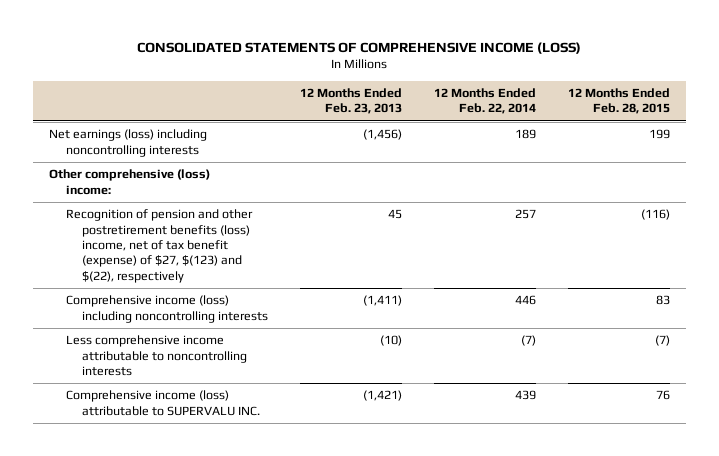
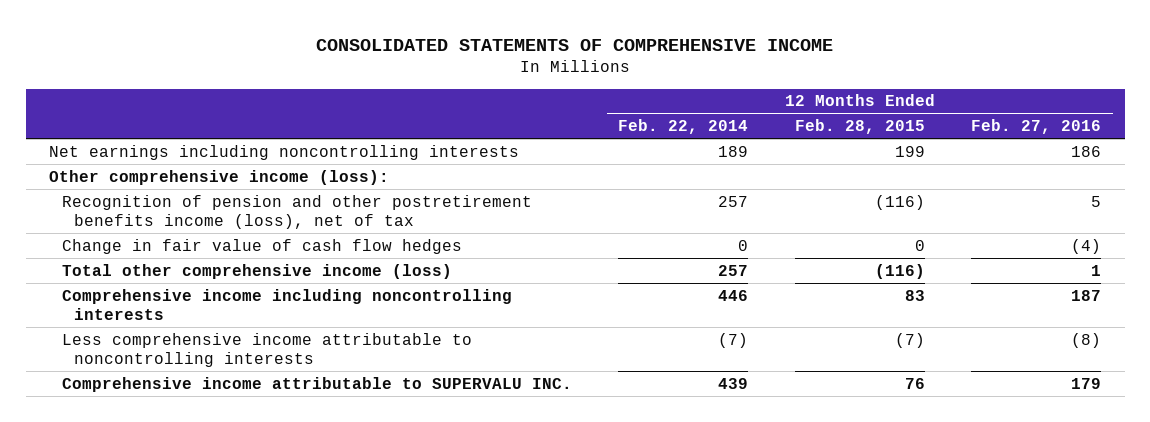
- CONSOLIDATED STATEMENTS OF COMPREHENSIVE INCOME (LOSS)
+ CONSOLIDATED STATEMENTS OF COMPREHENSIVE INCOME
- | 12 Months Ended Feb. 23, 2013 | 12 Months Ended Feb. 22, 2014 | 12 Months Ended Feb. 28, 2015
+ | 12 Months Ended Feb. 22, 2014 | 12 Months Ended Feb. 28, 2015 | 12 Months Ended Feb. 27, 2016
- Net earnings (loss) including noncontrolling interests | (1,456) | 189 | 199
- Other comprehensive (loss) income:
- Recognition of pension and other postretirement benefits (loss) income, net of tax benefit (expense) of $27, $(123) and $(22), respectively | 45 | 257 | (116)
- Comprehensive income (loss) including noncontrolling interests | (1,411) | 446 | 83
+ Net earnings including noncontrolling interests | 189 | 199 | 186
+ Other comprehensive income (loss):
+ Recognition of pension and other postretirement benefits income (loss), net of tax | 257 | (116) | 5
+ Change in fair value of cash flow hedges | 0 | 0 | (4)
+ Total other comprehensive income (loss) | 257 | (116) | 1
+ Comprehensive income including noncontrolling interests | 446 | 83 | 187
- Comprehensive income (loss) attributable to SUPERVALU INC. | (1,421) | 439 | 76
+ Comprehensive income attributable to SUPERVALU INC. | 439 | 76 | 179

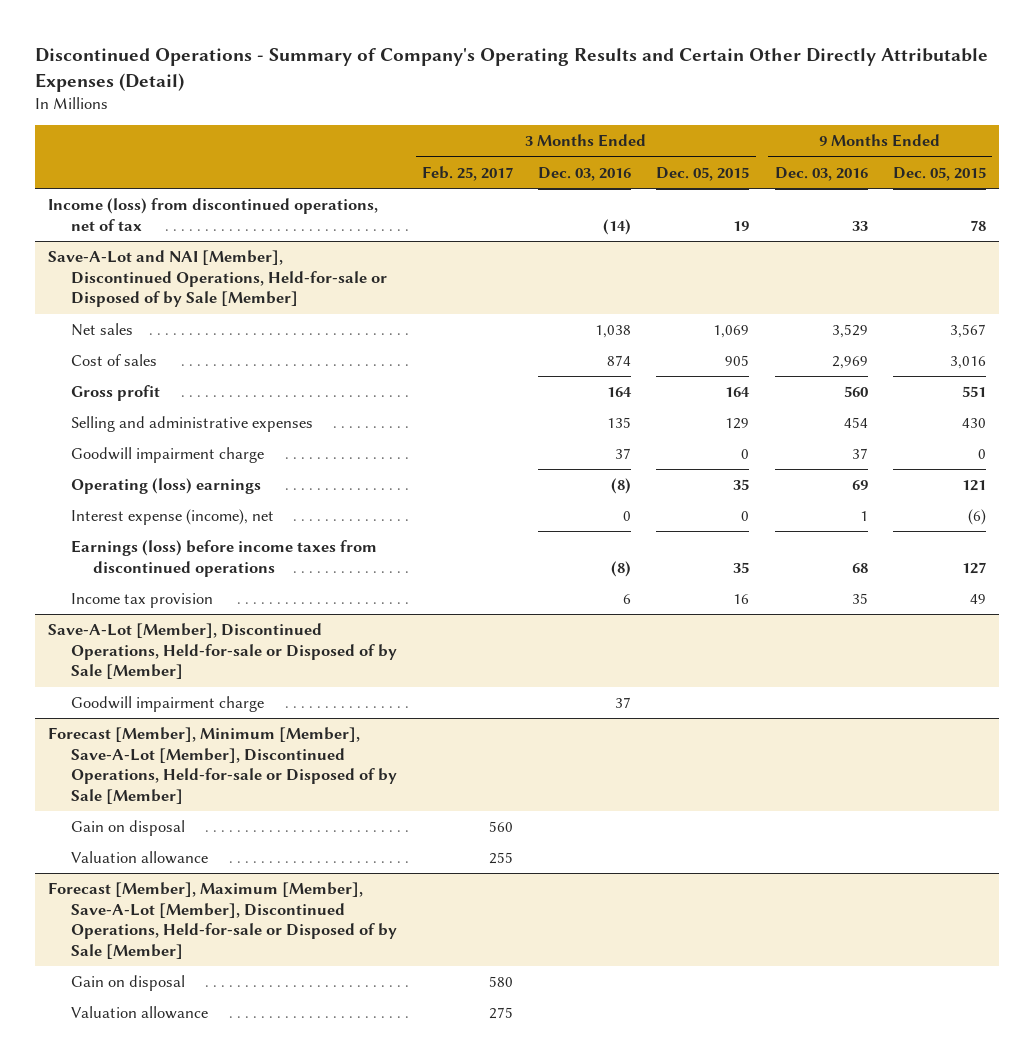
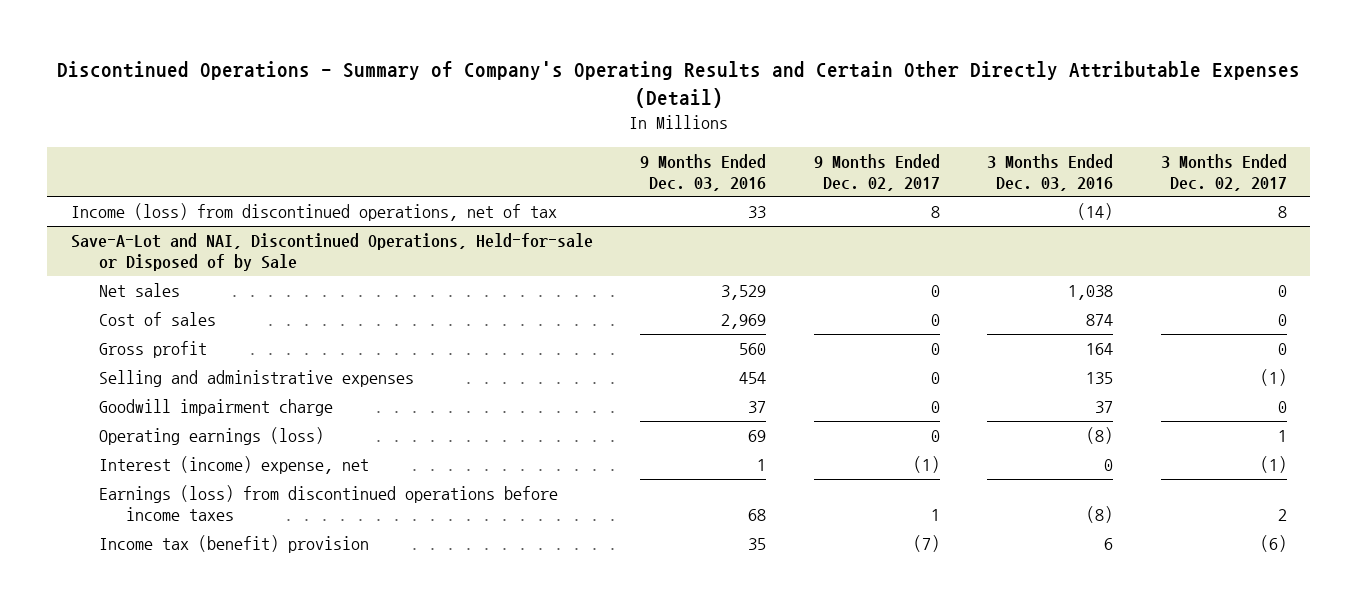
- | 3 Months Ended Feb. 25, 2017 | 3 Months Ended Dec. 03, 2016 | 3 Months Ended Dec. 05, 2015 | 9 Months Ended Dec. 03, 2016 | 9 Months Ended Dec. 05, 2015
+ | 9 Months Ended Dec. 03, 2016 | 9 Months Ended Dec. 02, 2017 | 3 Months Ended Dec. 03, 2016 | 3 Months Ended Dec. 02, 2017
- Save-A-Lot and NAI [Member], Discontinued Operations, Held-for-sale or Disposed of by Sale [Member]
+ Save-A-Lot and NAI, Discontinued Operations, Held-for-sale or Disposed of by Sale
- Operating (loss) earnings | | (8) | 35 | 69 | 121
- Interest expense (income), net | | 0 | 0 | 1 | (6)
- Earnings (loss) before income taxes from discontinued operations | | (8) | 35 | 68 | 127
- Income tax provision | | 6 | 16 | 35 | 49
- Save-A-Lot [Member], Discontinued Operations, Held-for-sale or Disposed of by Sale [Member]
- Goodwill impairment charge | | 37 | | |
- Forecast [Member], Minimum [Member], Save-A-Lot [Member], Discontinued Operations, Held-for-sale or Disposed of by Sale [Member]
- Gain on disposal | 560 | | | |
- Valuation allowance | 255 | | | |
- Forecast [Member], Maximum [Member], Save-A-Lot [Member], Discontinued Operations, Held-for-sale or Disposed of by Sale [Member]
- Gain on disposal | 580 | | | |
- Valuation allowance | 275 | | | |
+ Operating earnings (loss) | 69 | 0 | (8) | 1
+ Interest (income) expense, net | 1 | (1) | 0 | (1)
+ Earnings (loss) from discontinued operations before income taxes | 68 | 1 | (8) | 2
+ Income tax (benefit) provision | 35 | (7) | 6 | (6)

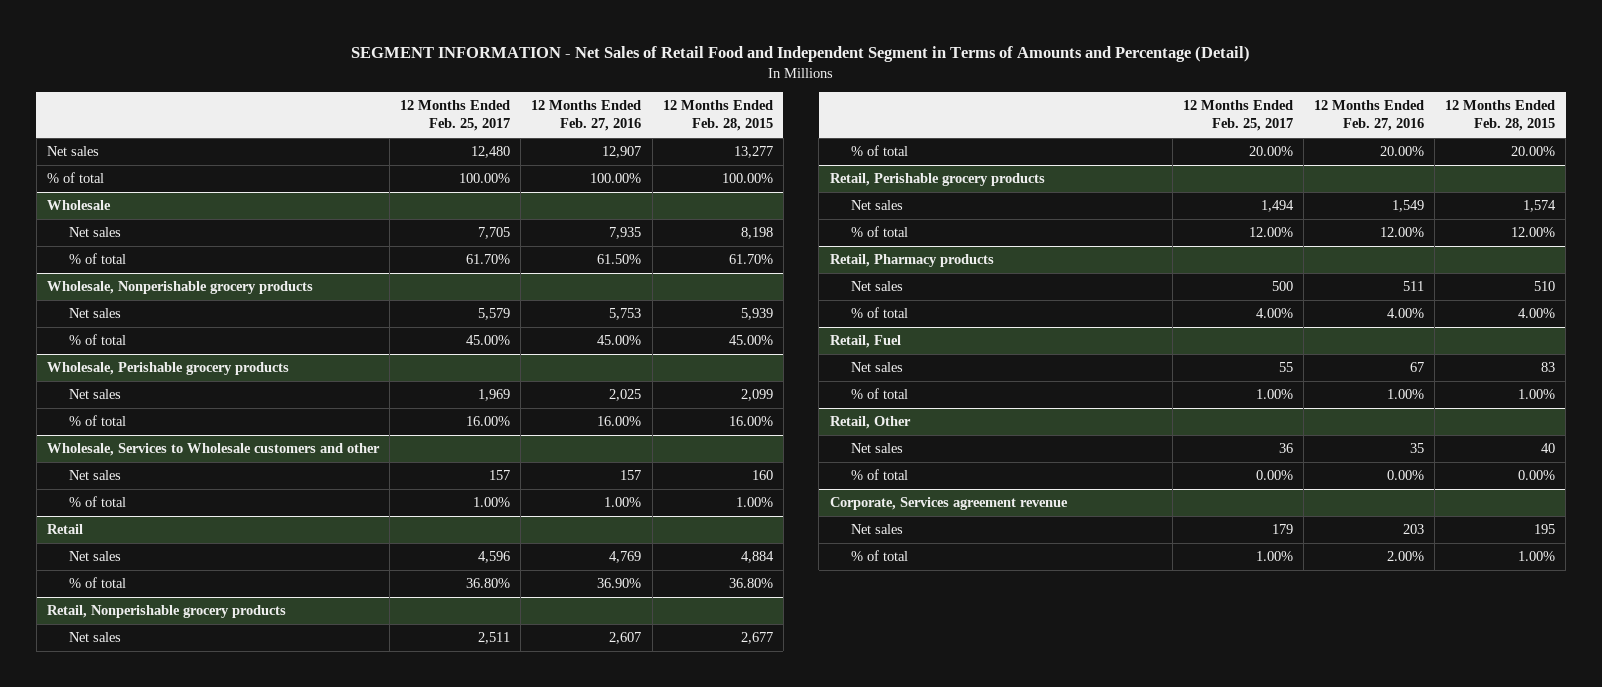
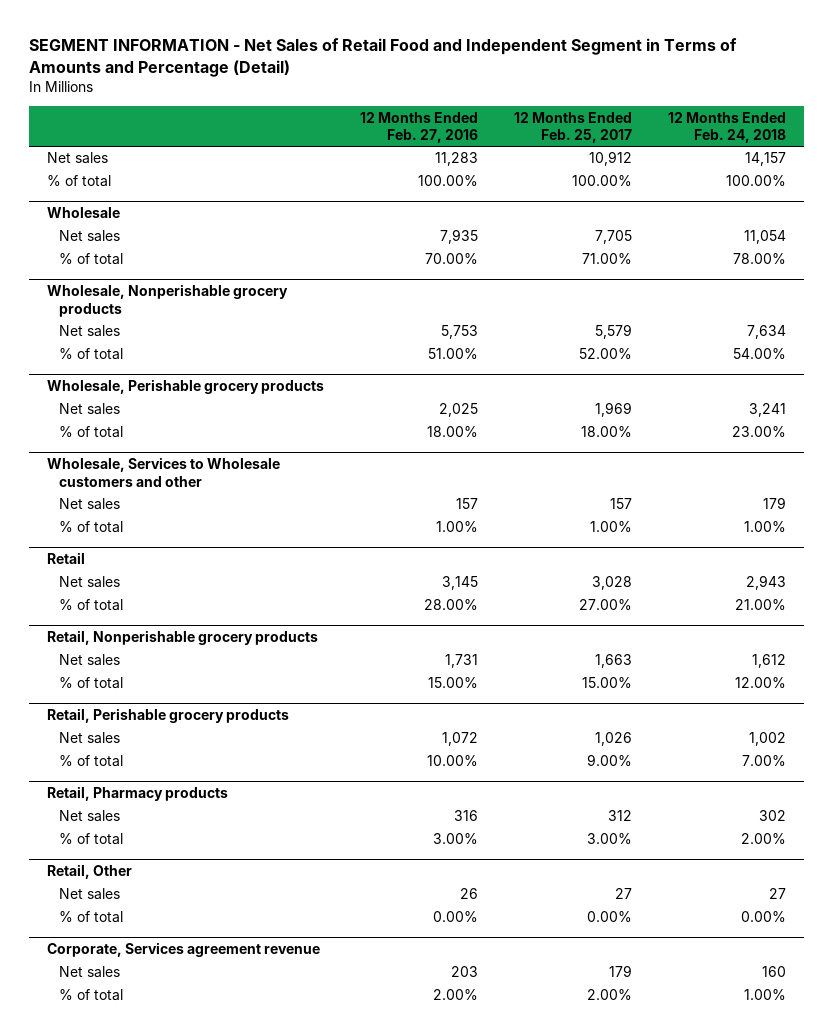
- | 12 Months Ended Feb. 25, 2017 | 12 Months Ended Feb. 27, 2016 | 12 Months Ended Feb. 28, 2015
+ | 12 Months Ended Feb. 27, 2016 | 12 Months Ended Feb. 25, 2017 | 12 Months Ended Feb. 24, 2018
- Net sales | 12,480 | 12,907 | 13,277
+ Net sales | 11,283 | 10,912 | 14,157
@ Wholesale
- % of total | 61.70% | 61.50% | 61.70%
+ % of total | 70.00% | 71.00% | 78.00%
@ Wholesale, Nonperishable grocery products
- % of total | 45.00% | 45.00% | 45.00%
+ % of total | 51.00% | 52.00% | 54.00%
@ Wholesale, Perishable grocery products
- % of total | 16.00% | 16.00% | 16.00%
+ % of total | 18.00% | 18.00% | 23.00%
@ Retail
- Net sales | 4,596 | 4,769 | 4,884
- % of total | 36.80% | 36.90% | 36.80%
+ Net sales | 3,145 | 3,028 | 2,943
+ % of total | 28.00% | 27.00% | 21.00%
@ Retail, Nonperishable grocery products
- Net sales | 2,511 | 2,607 | 2,677
- % of total | 20.00% | 20.00% | 20.00%
+ Net sales | 1,731 | 1,663 | 1,612
+ % of total | 15.00% | 15.00% | 12.00%
@ Retail, Perishable grocery products
- Net sales | 1,494 | 1,549 | 1,574
- % of total | 12.00% | 12.00% | 12.00%
+ Net sales | 1,072 | 1,026 | 1,002
+ % of total | 10.00% | 9.00% | 7.00%
@ Retail, Pharmacy products
- Net sales | 500 | 511 | 510
- % of total | 4.00% | 4.00% | 4.00%
- Retail, Fuel
- Net sales | 55 | 67 | 83
- % of total | 1.00% | 1.00% | 1.00%
@ Retail, Pharmacy products
+ Net sales | 316 | 312 | 302
+ % of total | 3.00% | 3.00% | 2.00%
@ Retail, Other
- Net sales | 36 | 35 | 40
+ Net sales | 26 | 27 | 27
@ Corporate, Services agreement revenue
- % of total | 1.00% | 2.00% | 1.00%
+ % of total | 2.00% | 2.00% | 1.00%

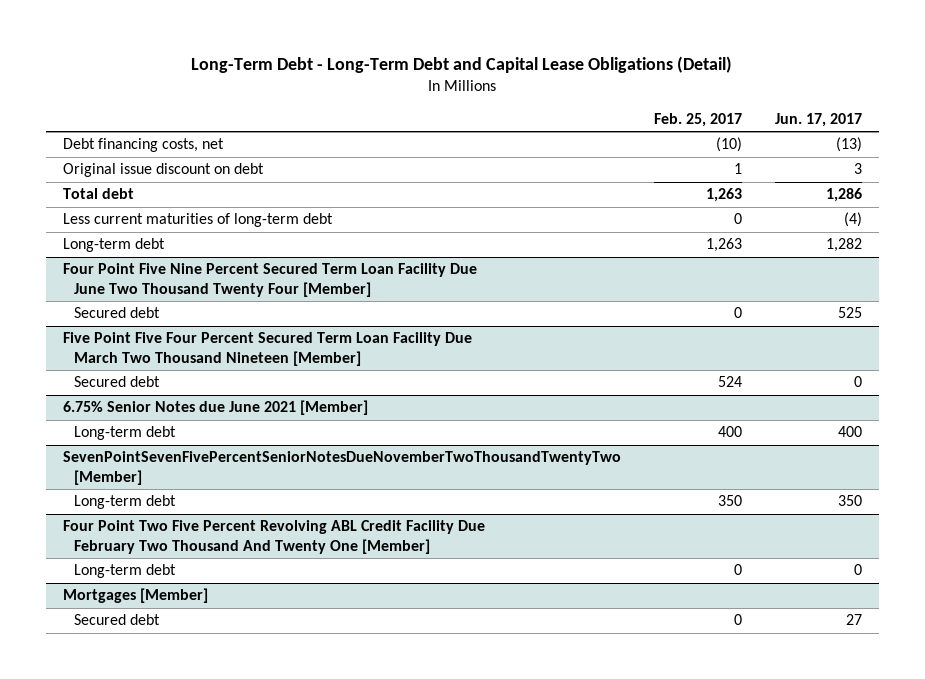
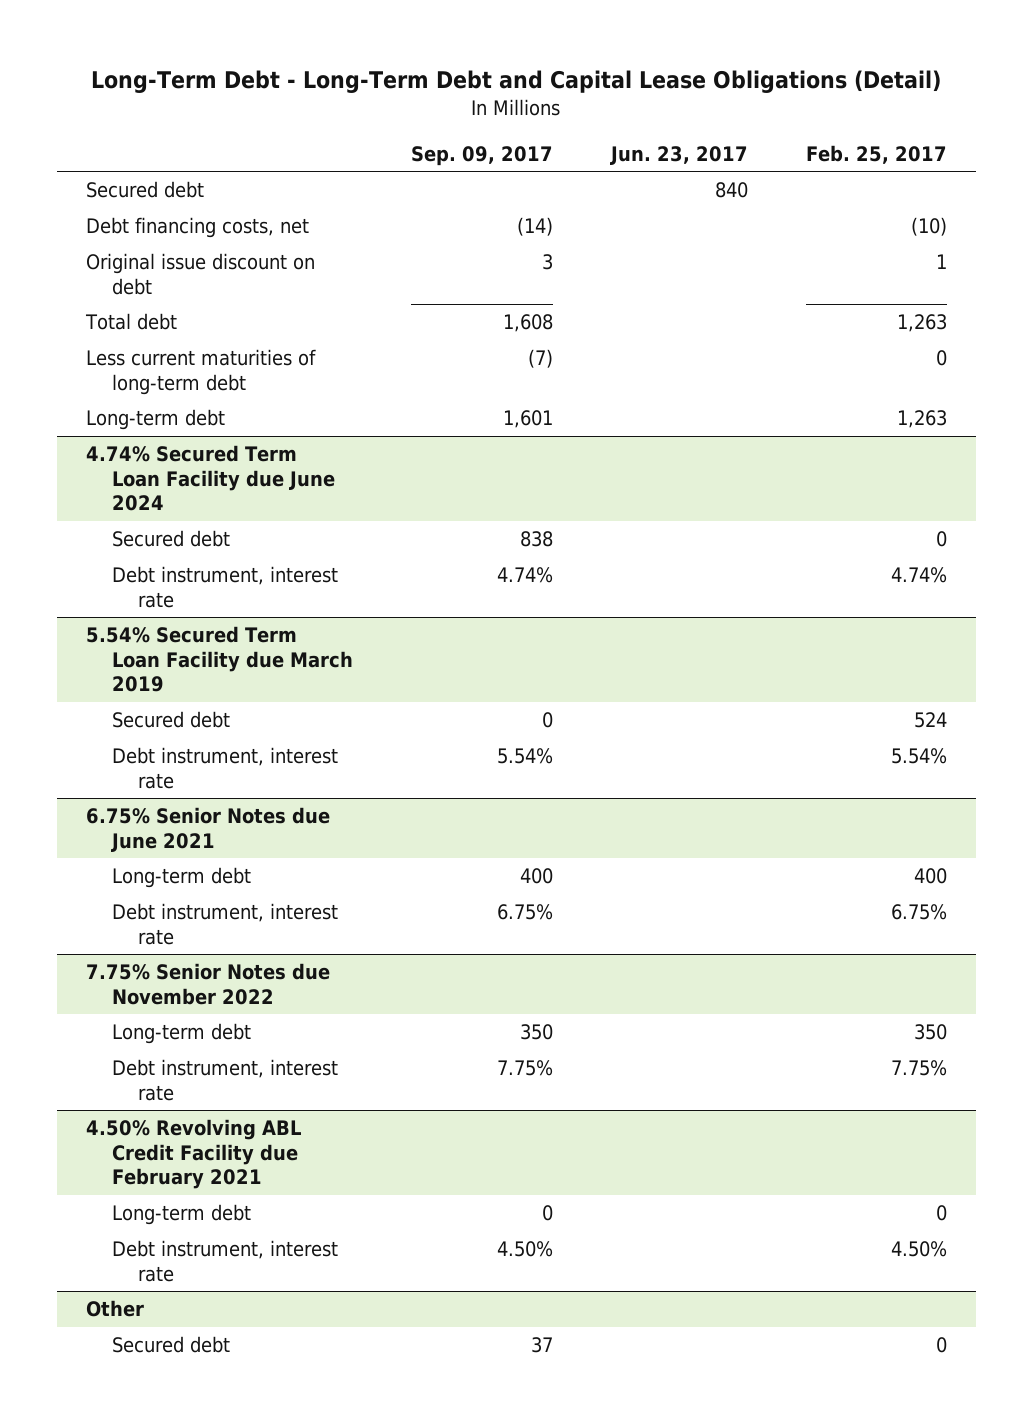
- | Feb. 25, 2017 | Jun. 17, 2017
+ | Sep. 09, 2017 | Jun. 23, 2017 | Feb. 25, 2017
+ Secured debt | | 840 |
- Four Point Five Nine Percent Secured Term Loan Facility Due June Two Thousand Twenty Four [Member]
+ 4.74% Secured Term Loan Facility due June 2024
- Five Point Five Four Percent Secured Term Loan Facility Due March Two Thousand Nineteen [Member]
+ Debt instrument, interest rate | 4.74% | | 4.74%
+ 5.54% Secured Term Loan Facility due March 2019
- 6.75% Senior Notes due June 2021 [Member]
+ Debt instrument, interest rate | 5.54% | | 5.54%
+ 6.75% Senior Notes due June 2021
- SevenPointSevenFivePercentSeniorNotesDueNovemberTwoThousandTwentyTwo [Member]
+ Debt instrument, interest rate | 6.75% | | 6.75%
+ 7.75% Senior Notes due November 2022
- Four Point Two Five Percent Revolving ABL Credit Facility Due February Two Thousand And Twenty One [Member]
+ Debt instrument, interest rate | 7.75% | | 7.75%
+ 4.50% Revolving ABL Credit Facility due February 2021
- Mortgages [Member]
+ Debt instrument, interest rate | 4.50% | | 4.50%
+ Other

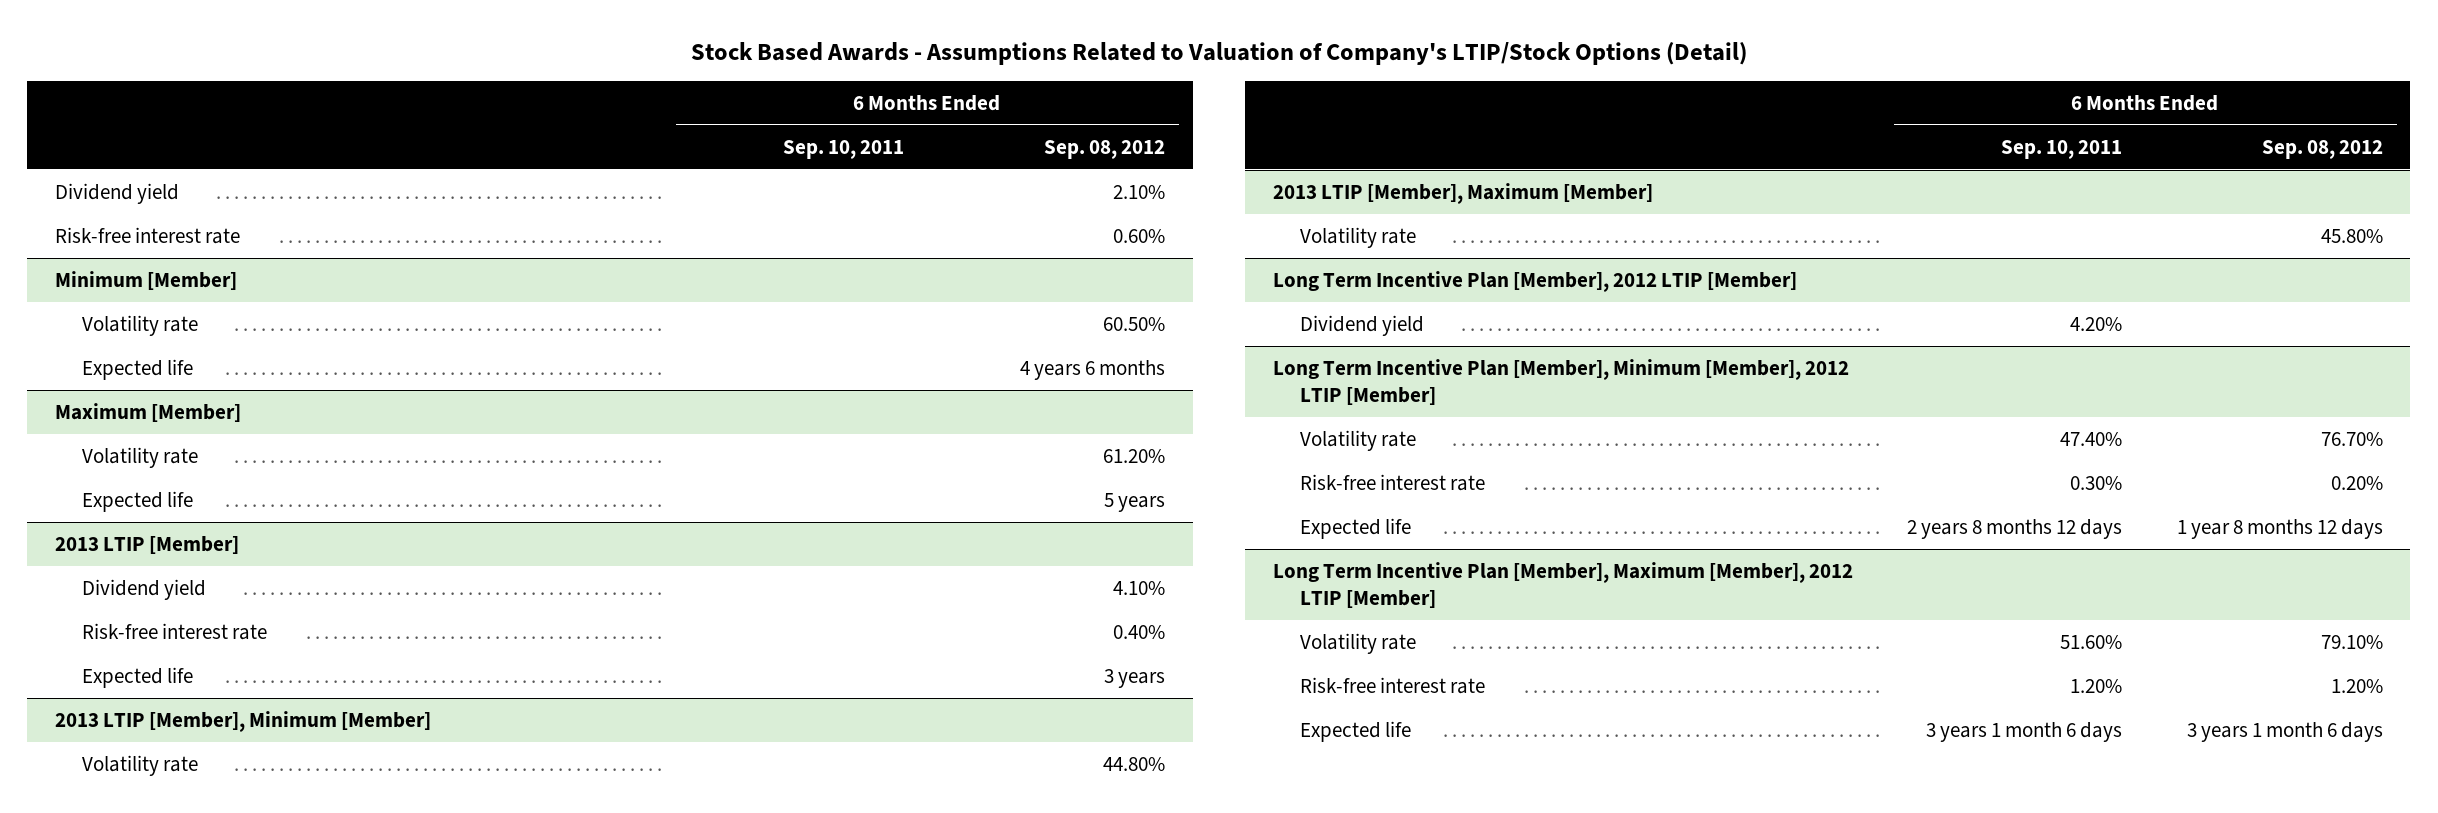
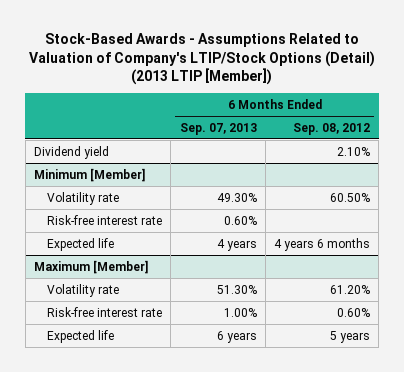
- Stock Based Awards - Assumptions Related to Valuation of Company's LTIP/Stock Options (Detail)
+ Stock-Based Awards - Assumptions Related to Valuation of Company's LTIP/Stock Options (Detail) (2013 LTIP [Member])
- | 6 Months Ended Sep. 10, 2011 | 6 Months Ended Sep. 08, 2012
+ | 6 Months Ended Sep. 07, 2013 | 6 Months Ended Sep. 08, 2012
- Risk-free interest rate | | 0.60%
@ Minimum [Member]
+ Risk-free interest rate | 0.60% |
@ Maximum [Member]
+ Risk-free interest rate | 1.00% | 0.60%
- 2013 LTIP [Member]
- Dividend yield | | 4.10%
- Risk-free interest rate | | 0.40%
- Expected life | | 3 years
- 2013 LTIP [Member], Minimum [Member]
- Volatility rate | | 44.80%
- 2013 LTIP [Member], Maximum [Member]
- Volatility rate | | 45.80%
- Long Term Incentive Plan [Member], 2012 LTIP [Member]
- Dividend yield | 4.20% |
- Long Term Incentive Plan [Member], Minimum [Member], 2012 LTIP [Member]
- Volatility rate | 47.40% | 76.70%
- Risk-free interest rate | 0.30% | 0.20%
- Expected life | 2 years 8 months 12 days | 1 year 8 months 12 days
- Long Term Incentive Plan [Member], Maximum [Member], 2012 LTIP [Member]
- Volatility rate | 51.60% | 79.10%
- Risk-free interest rate | 1.20% | 1.20%
- Expected life | 3 years 1 month 6 days | 3 years 1 month 6 days

